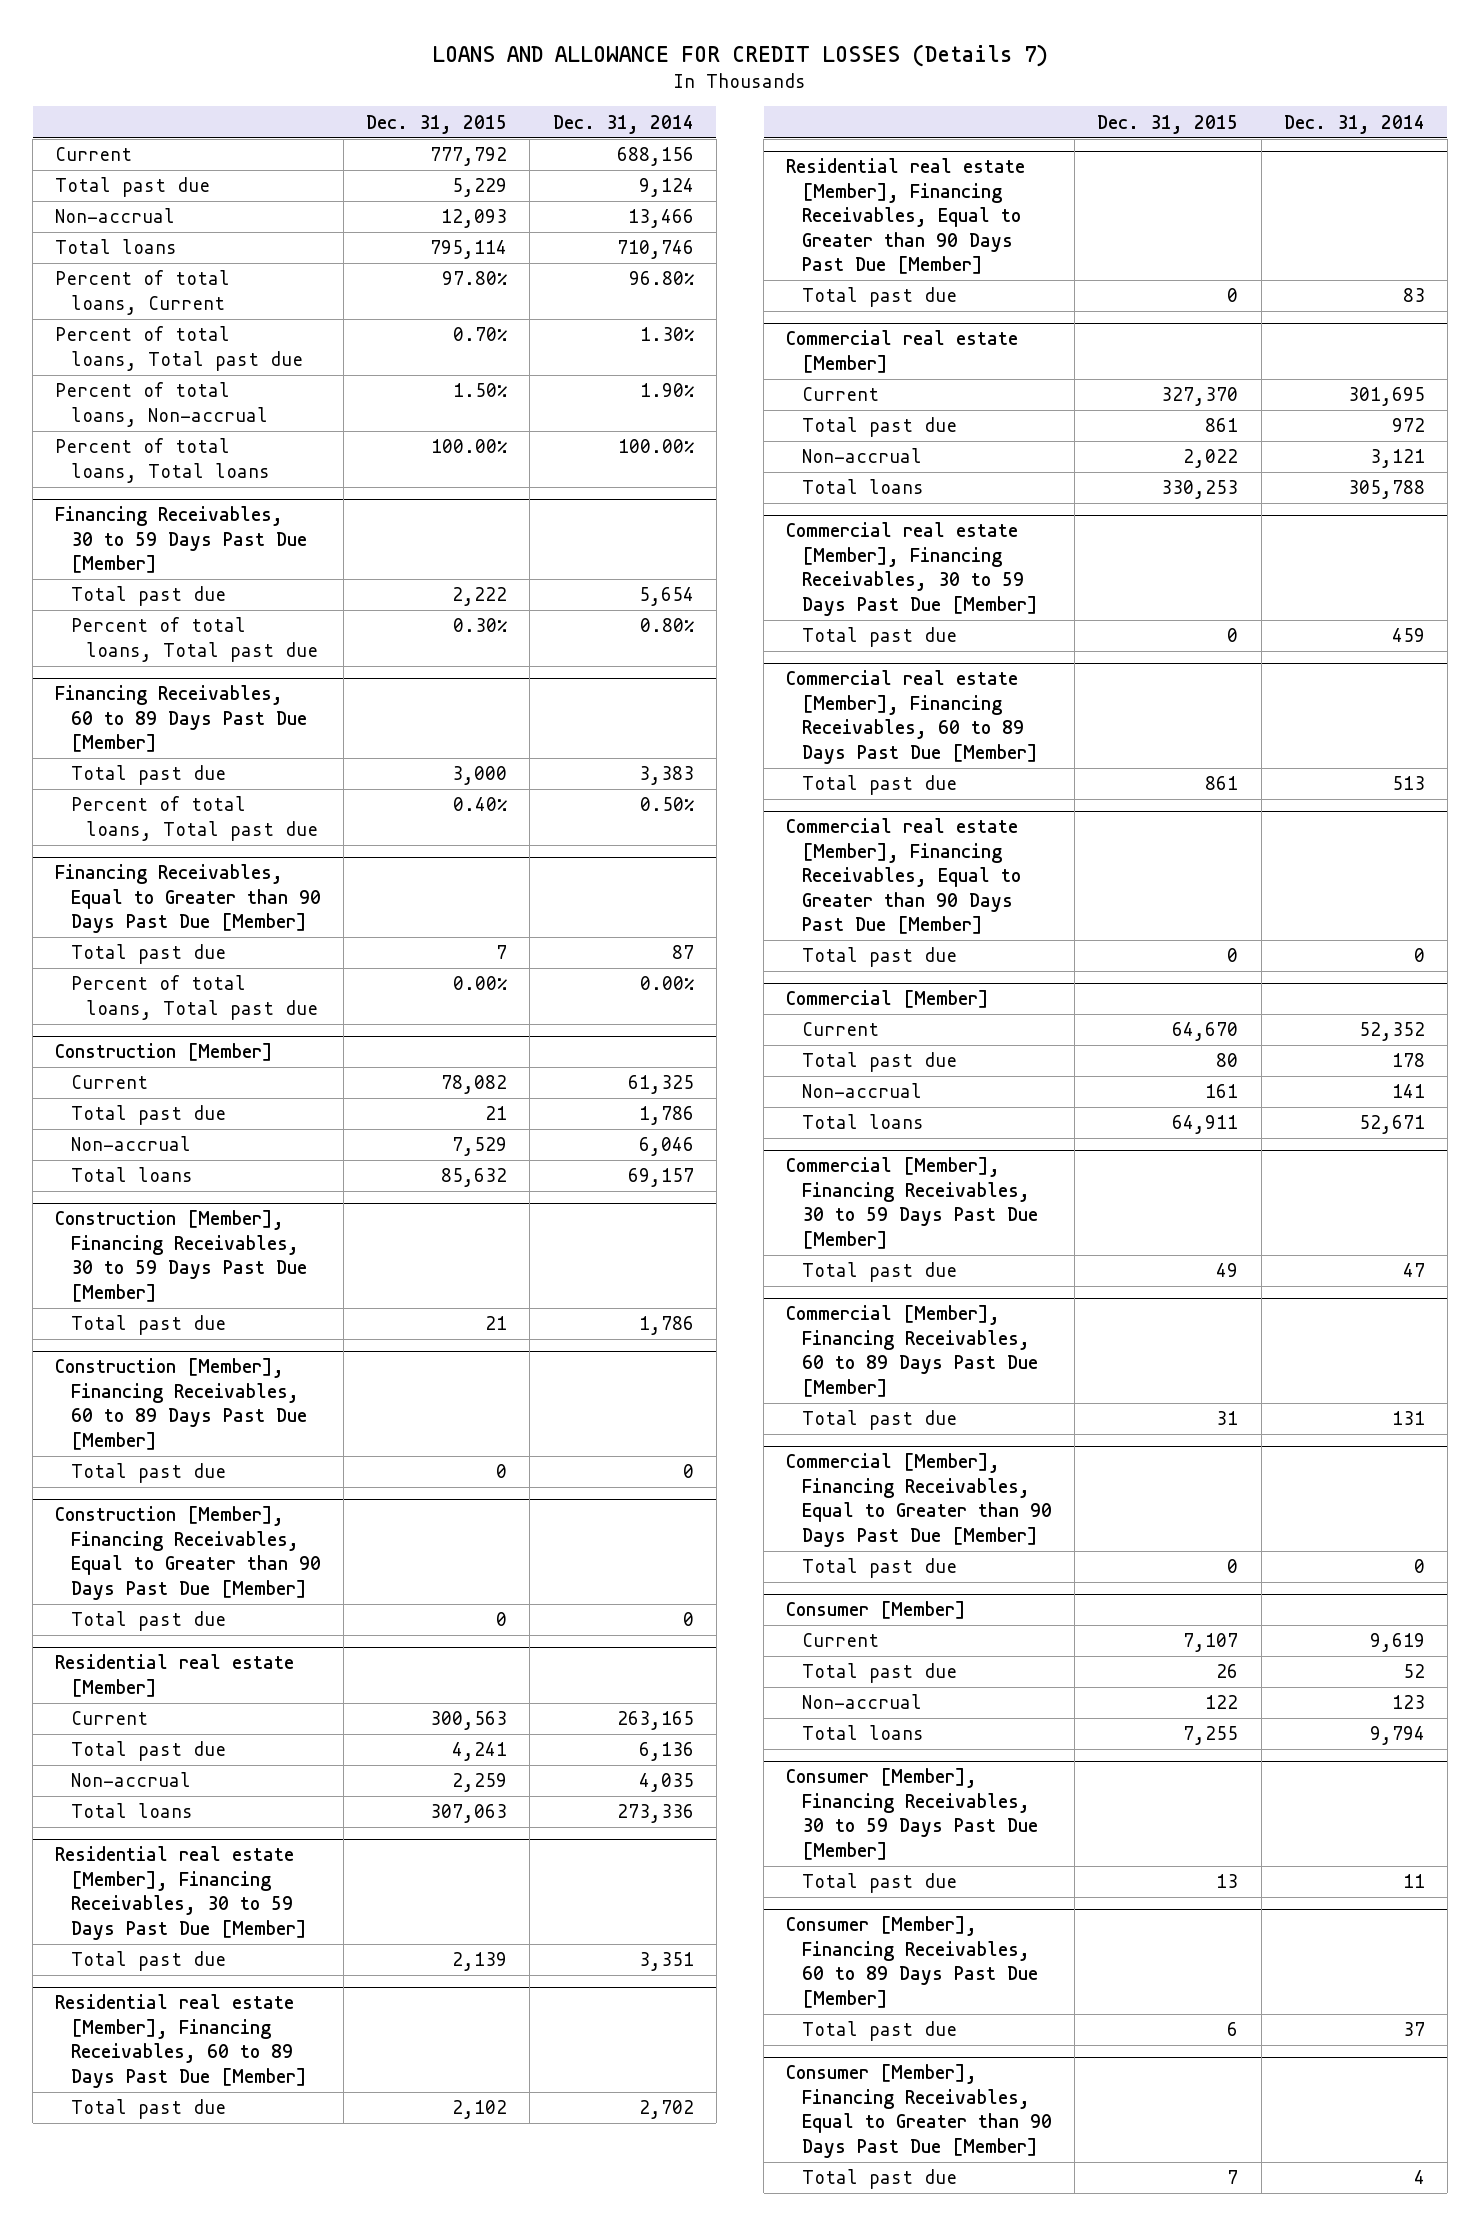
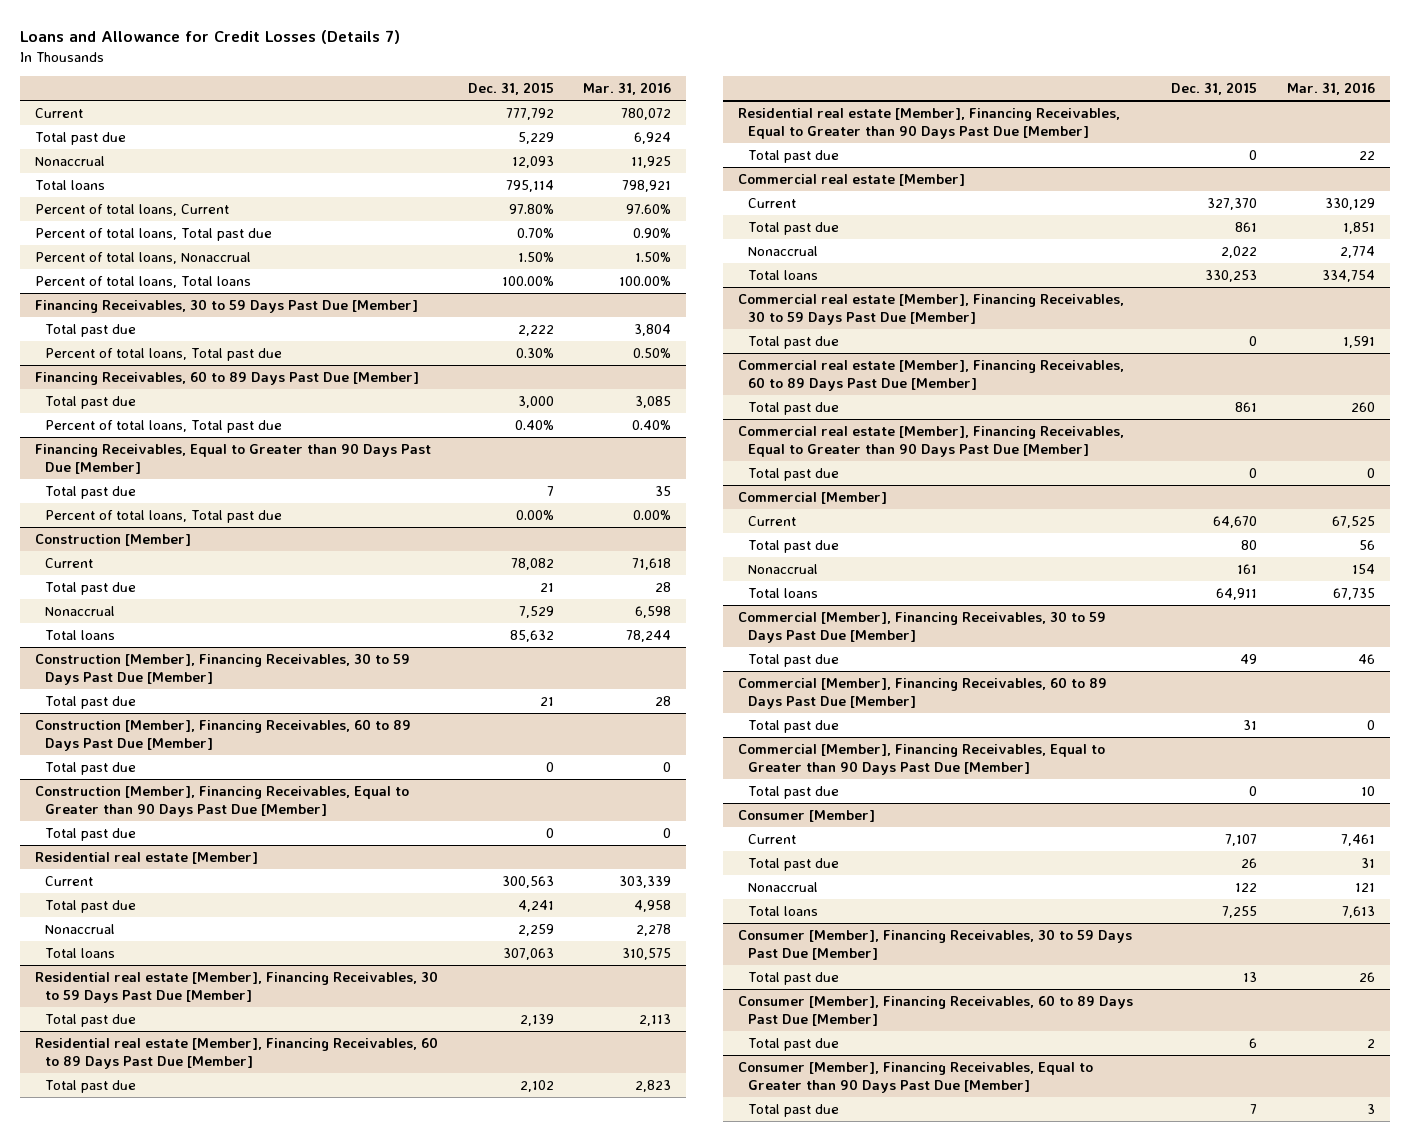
- LOANS AND ALLOWANCE FOR CREDIT LOSSES (Details 7)
+ Loans and Allowance for Credit Losses (Details 7)
- | Dec. 31, 2015 | Dec. 31, 2014
+ | Dec. 31, 2015 | Mar. 31, 2016
- Non-accrual | 12,093 | 13,466
+ Nonaccrual | 12,093 | 11,925
- Percent of total loans, Non-accrual | 1.50% | 1.90%
+ Percent of total loans, Nonaccrual | 1.50% | 1.50%
@ Construction [Member]
- Non-accrual | 7,529 | 6,046
+ Nonaccrual | 7,529 | 6,598
@ Residential real estate [Member]
- Non-accrual | 2,259 | 4,035
+ Nonaccrual | 2,259 | 2,278
@ Commercial real estate [Member]
- Non-accrual | 2,022 | 3,121
+ Nonaccrual | 2,022 | 2,774
@ Commercial [Member]
- Non-accrual | 161 | 141
+ Nonaccrual | 161 | 154
@ Consumer [Member]
- Non-accrual | 122 | 123
+ Nonaccrual | 122 | 121

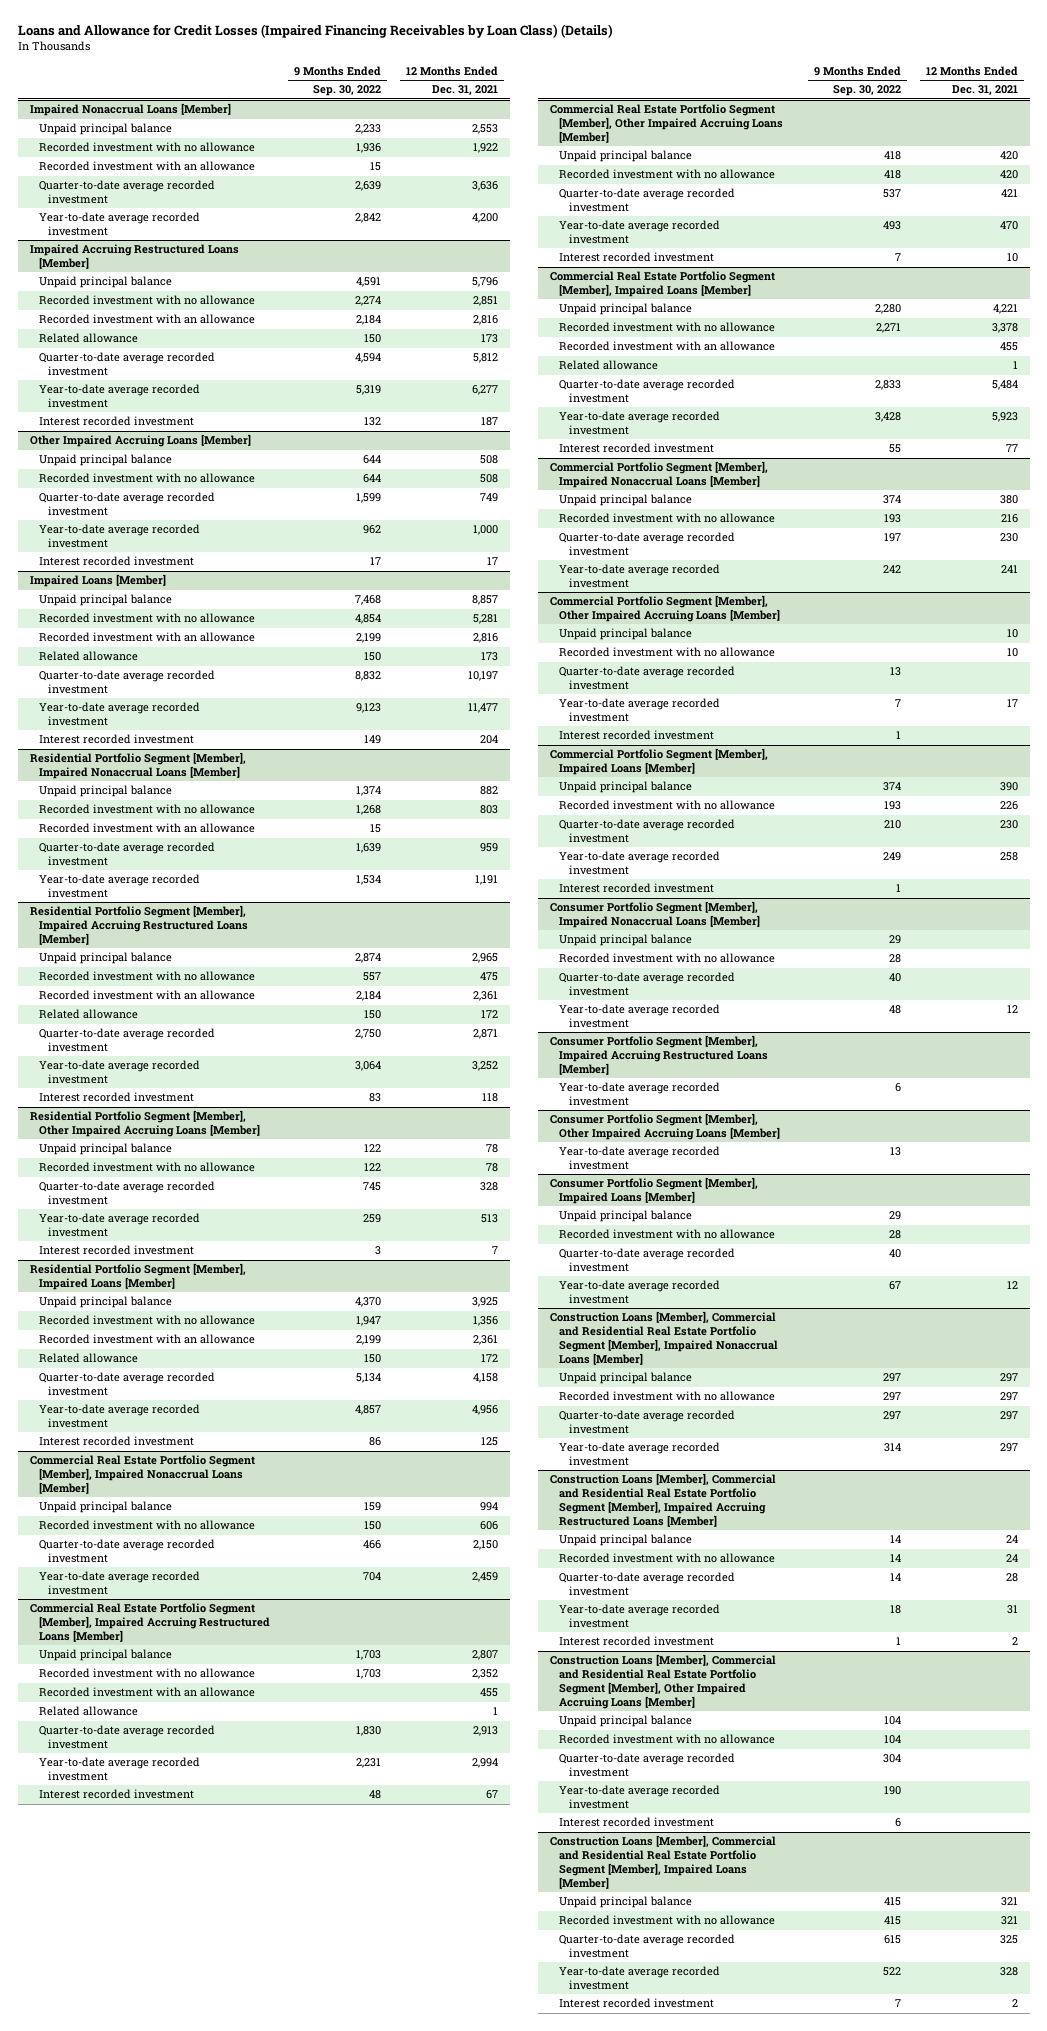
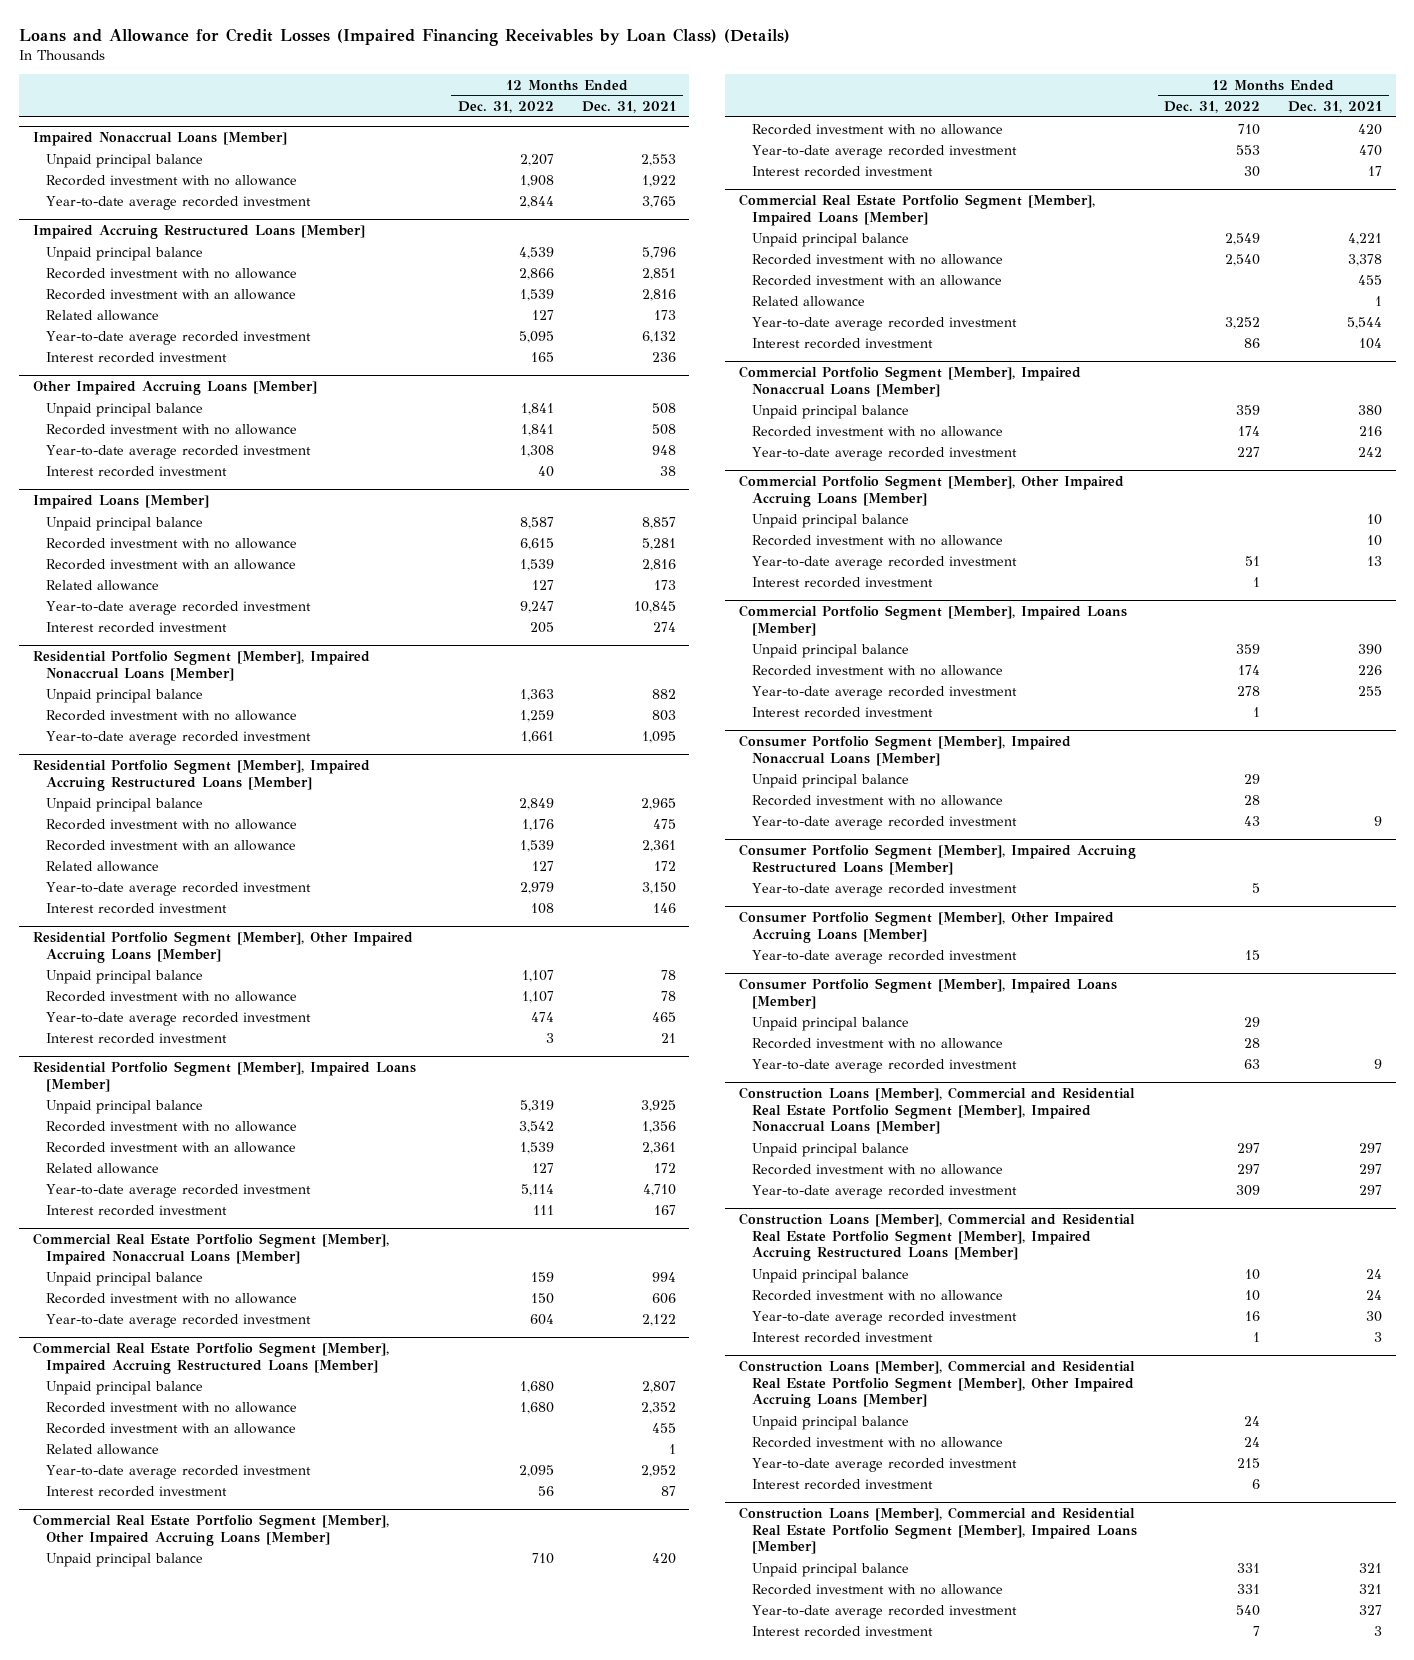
- | 9 Months Ended Sep. 30, 2022 | 12 Months Ended Dec. 31, 2021
+ | 12 Months Ended Dec. 31, 2022 | 12 Months Ended Dec. 31, 2021
@ Impaired Nonaccrual Loans [Member]
- Recorded investment with an allowance | 15 |
- Quarter-to-date average recorded investment | 2,639 | 3,636
- Year-to-date average recorded investment | 2,842 | 4,200
+ Year-to-date average recorded investment | 2,844 | 3,765
@ Impaired Accruing Restructured Loans [Member]
- Quarter-to-date average recorded investment | 4,594 | 5,812
- Year-to-date average recorded investment | 5,319 | 6,277
- Interest recorded investment | 132 | 187
+ Year-to-date average recorded investment | 5,095 | 6,132
+ Interest recorded investment | 165 | 236
@ Other Impaired Accruing Loans [Member]
- Quarter-to-date average recorded investment | 1,599 | 749
- Year-to-date average recorded investment | 962 | 1,000
- Interest recorded investment | 17 | 17
+ Year-to-date average recorded investment | 1,308 | 948
+ Interest recorded investment | 40 | 38
@ Impaired Loans [Member]
- Quarter-to-date average recorded investment | 8,832 | 10,197
- Year-to-date average recorded investment | 9,123 | 11,477
- Interest recorded investment | 149 | 204
+ Year-to-date average recorded investment | 9,247 | 10,845
+ Interest recorded investment | 205 | 274
@ Residential Portfolio Segment [Member], Impaired Nonaccrual Loans [Member]
- Recorded investment with an allowance | 15 |
- Quarter-to-date average recorded investment | 1,639 | 959
- Year-to-date average recorded investment | 1,534 | 1,191
+ Year-to-date average recorded investment | 1,661 | 1,095
@ Residential Portfolio Segment [Member], Impaired Accruing Restructured Loans [Member]
- Quarter-to-date average recorded investment | 2,750 | 2,871
- Year-to-date average recorded investment | 3,064 | 3,252
- Interest recorded investment | 83 | 118
+ Year-to-date average recorded investment | 2,979 | 3,150
+ Interest recorded investment | 108 | 146
@ Residential Portfolio Segment [Member], Other Impaired Accruing Loans [Member]
- Quarter-to-date average recorded investment | 745 | 328
- Year-to-date average recorded investment | 259 | 513
- Interest recorded investment | 3 | 7
+ Year-to-date average recorded investment | 474 | 465
+ Interest recorded investment | 3 | 21
@ Residential Portfolio Segment [Member], Impaired Loans [Member]
- Quarter-to-date average recorded investment | 5,134 | 4,158
- Year-to-date average recorded investment | 4,857 | 4,956
- Interest recorded investment | 86 | 125
+ Year-to-date average recorded investment | 5,114 | 4,710
+ Interest recorded investment | 111 | 167
@ Commercial Real Estate Portfolio Segment [Member], Impaired Nonaccrual Loans [Member]
- Quarter-to-date average recorded investment | 466 | 2,150
- Year-to-date average recorded investment | 704 | 2,459
+ Year-to-date average recorded investment | 604 | 2,122
@ Commercial Real Estate Portfolio Segment [Member], Impaired Accruing Restructured Loans [Member]
- Quarter-to-date average recorded investment | 1,830 | 2,913
- Year-to-date average recorded investment | 2,231 | 2,994
- Interest recorded investment | 48 | 67
+ Year-to-date average recorded investment | 2,095 | 2,952
+ Interest recorded investment | 56 | 87
@ Commercial Real Estate Portfolio Segment [Member], Other Impaired Accruing Loans [Member]
- Quarter-to-date average recorded investment | 537 | 421
- Interest recorded investment | 7 | 10
+ Interest recorded investment | 30 | 17
@ Commercial Real Estate Portfolio Segment [Member], Impaired Loans [Member]
- Quarter-to-date average recorded investment | 2,833 | 5,484
- Year-to-date average recorded investment | 3,428 | 5,923
- Interest recorded investment | 55 | 77
+ Year-to-date average recorded investment | 3,252 | 5,544
+ Interest recorded investment | 86 | 104
@ Commercial Portfolio Segment [Member], Impaired Nonaccrual Loans [Member]
- Quarter-to-date average recorded investment | 197 | 230
- Year-to-date average recorded investment | 242 | 241
+ Year-to-date average recorded investment | 227 | 242
@ Commercial Portfolio Segment [Member], Other Impaired Accruing Loans [Member]
- Quarter-to-date average recorded investment | 13 |
- Year-to-date average recorded investment | 7 | 17
+ Year-to-date average recorded investment | 51 | 13
@ Commercial Portfolio Segment [Member], Impaired Loans [Member]
- Quarter-to-date average recorded investment | 210 | 230
- Year-to-date average recorded investment | 249 | 258
+ Year-to-date average recorded investment | 278 | 255
@ Consumer Portfolio Segment [Member], Impaired Nonaccrual Loans [Member]
- Quarter-to-date average recorded investment | 40 |
- Year-to-date average recorded investment | 48 | 12
+ Year-to-date average recorded investment | 43 | 9
@ Consumer Portfolio Segment [Member], Impaired Loans [Member]
- Quarter-to-date average recorded investment | 40 |
- Year-to-date average recorded investment | 67 | 12
+ Year-to-date average recorded investment | 63 | 9
@ Construction Loans [Member], Commercial and Residential Real Estate Portfolio Segment [Member], Impaired Nonaccrual Loans [Member]
- Quarter-to-date average recorded investment | 297 | 297
@ Construction Loans [Member], Commercial and Residential Real Estate Portfolio Segment [Member], Impaired Accruing Restructured Loans [Member]
- Quarter-to-date average recorded investment | 14 | 28
- Year-to-date average recorded investment | 18 | 31
- Interest recorded investment | 1 | 2
+ Year-to-date average recorded investment | 16 | 30
+ Interest recorded investment | 1 | 3
@ Construction Loans [Member], Commercial and Residential Real Estate Portfolio Segment [Member], Other Impaired Accruing Loans [Member]
- Quarter-to-date average recorded investment | 304 |
@ Construction Loans [Member], Commercial and Residential Real Estate Portfolio Segment [Member], Impaired Loans [Member]
- Quarter-to-date average recorded investment | 615 | 325
- Year-to-date average recorded investment | 522 | 328
- Interest recorded investment | 7 | 2
+ Year-to-date average recorded investment | 540 | 327
+ Interest recorded investment | 7 | 3

